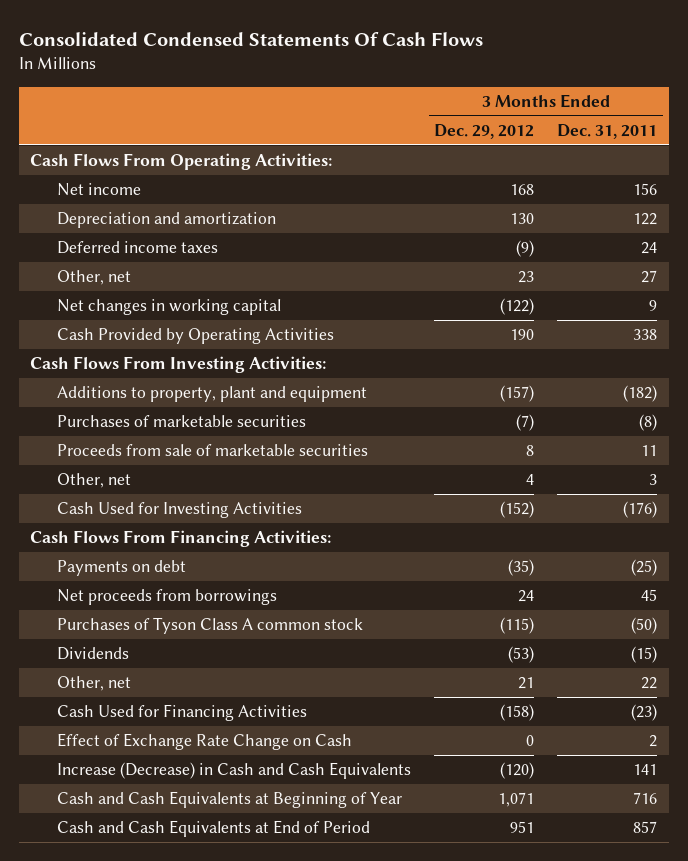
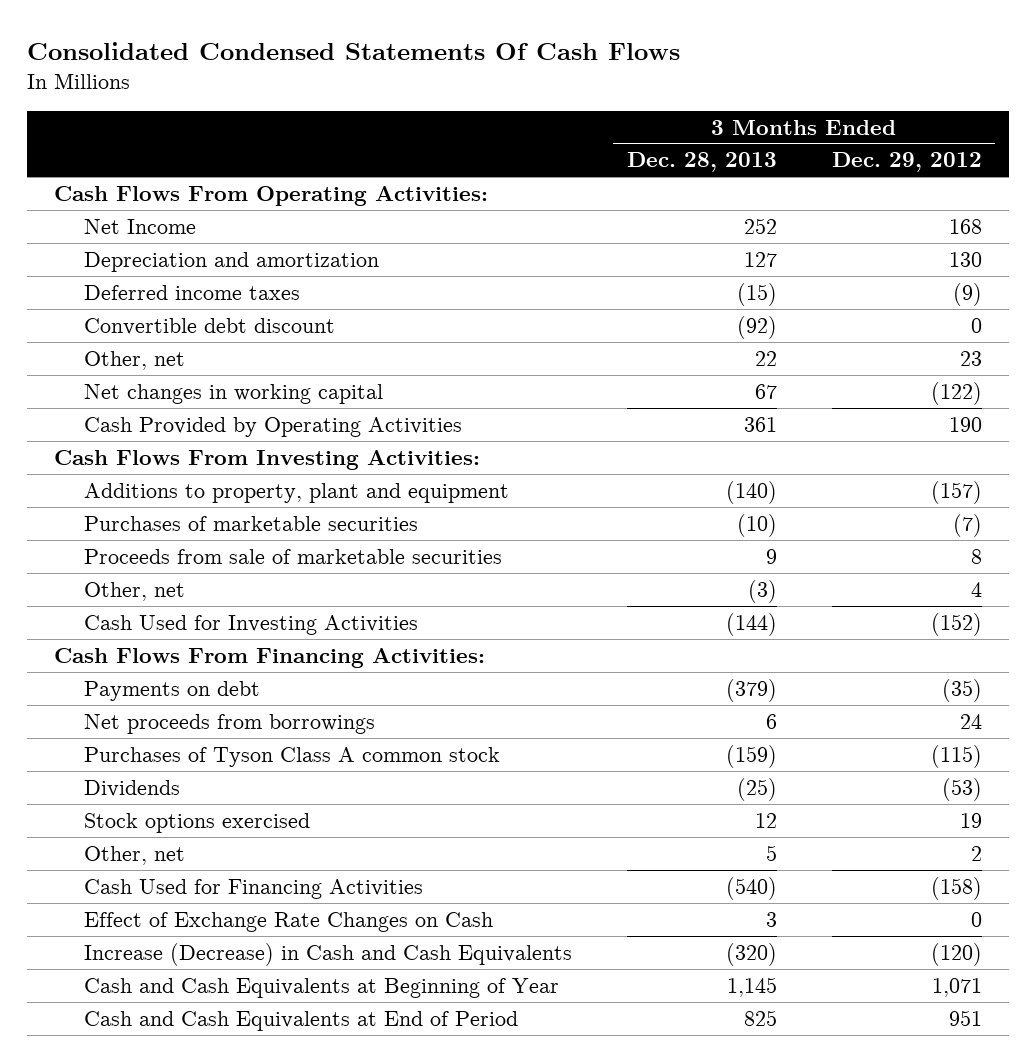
- | 3 Months Ended Dec. 29, 2012 | 3 Months Ended Dec. 31, 2011
+ | 3 Months Ended Dec. 28, 2013 | 3 Months Ended Dec. 29, 2012
- Net income | 168 | 156
+ Net Income | 252 | 168
+ Convertible debt discount | (92) | 0
- Other, net | 21 | 22
+ Stock options exercised | 12 | 19
+ Other, net | 5 | 2
- Effect of Exchange Rate Change on Cash | 0 | 2
+ Effect of Exchange Rate Changes on Cash | 3 | 0

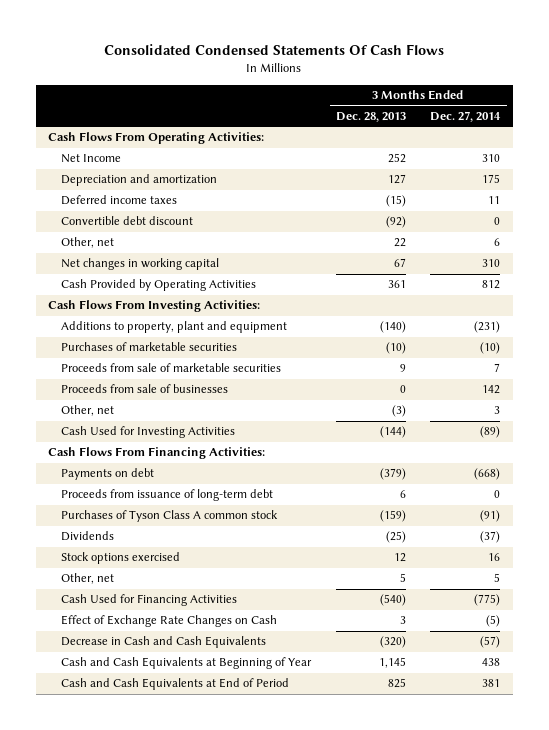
- | 3 Months Ended Dec. 28, 2013 | 3 Months Ended Dec. 29, 2012
+ | 3 Months Ended Dec. 28, 2013 | 3 Months Ended Dec. 27, 2014
+ Proceeds from sale of businesses | 0 | 142
- Net proceeds from borrowings | 6 | 24
+ Proceeds from issuance of long-term debt | 6 | 0
- Increase (Decrease) in Cash and Cash Equivalents | (320) | (120)
+ Decrease in Cash and Cash Equivalents | (320) | (57)

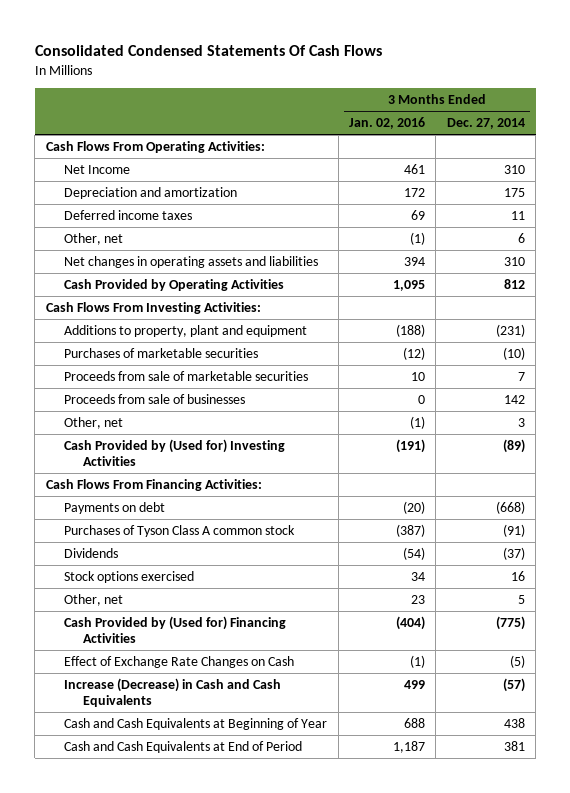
- | 3 Months Ended Dec. 28, 2013 | 3 Months Ended Dec. 27, 2014
+ | 3 Months Ended Jan. 02, 2016 | 3 Months Ended Dec. 27, 2014
- Convertible debt discount | (92) | 0
- Net changes in working capital | 67 | 310
+ Net changes in operating assets and liabilities | 394 | 310
- Cash Used for Investing Activities | (144) | (89)
+ Cash Provided by (Used for) Investing Activities | (191) | (89)
- Proceeds from issuance of long-term debt | 6 | 0
- Cash Used for Financing Activities | (540) | (775)
+ Cash Provided by (Used for) Financing Activities | (404) | (775)
- Decrease in Cash and Cash Equivalents | (320) | (57)
+ Increase (Decrease) in Cash and Cash Equivalents | 499 | (57)

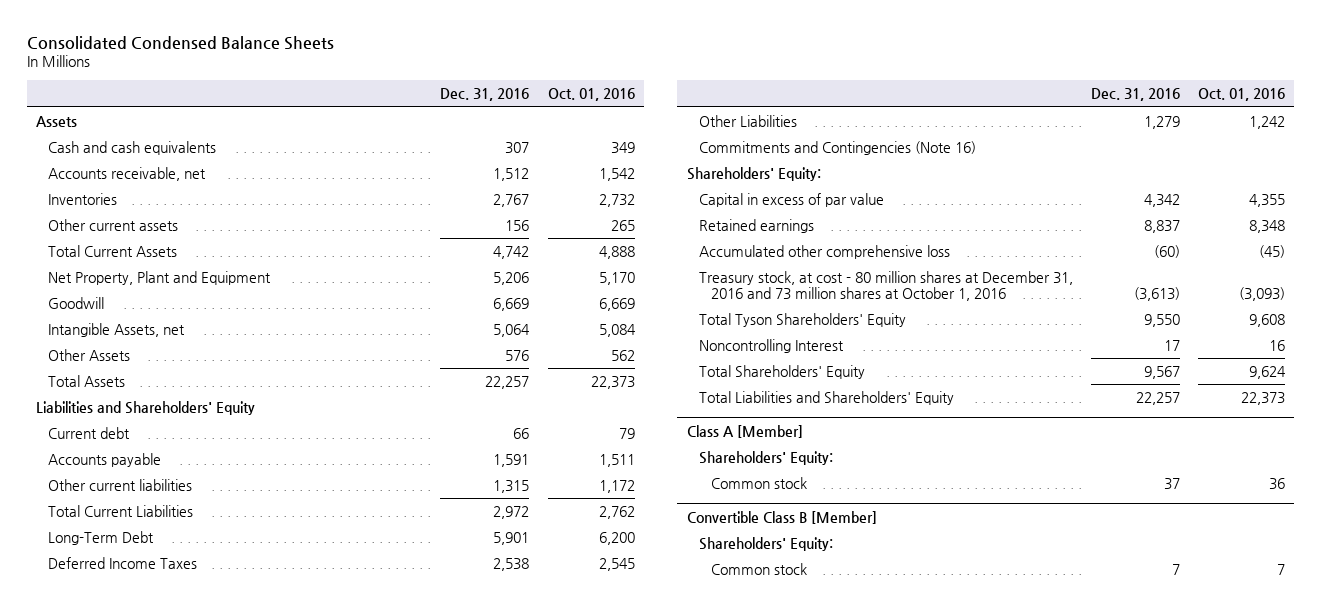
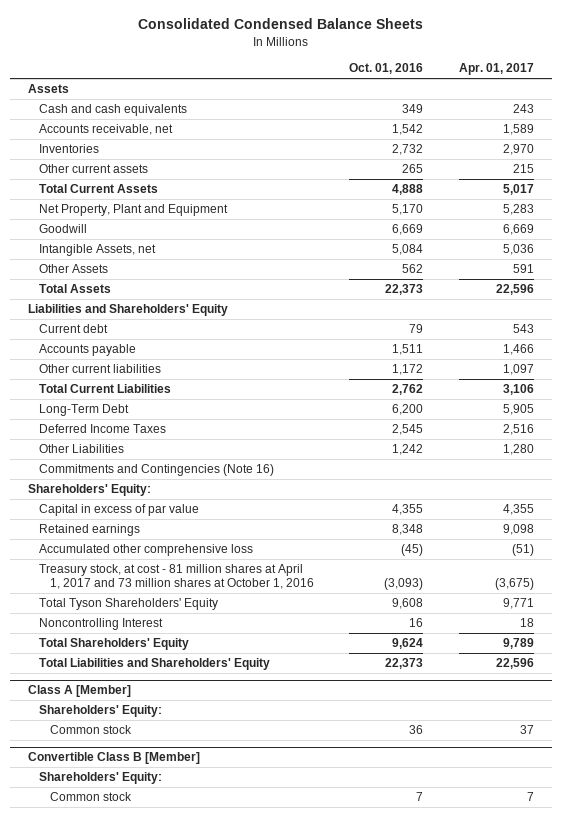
- | Dec. 31, 2016 | Oct. 01, 2016
+ | Oct. 01, 2016 | Apr. 01, 2017
- Treasury stock, at cost - 80 million shares at December 31, 2016 and 73 million shares at October 1, 2016 | (3,613) | (3,093)
+ Treasury stock, at cost - 81 million shares at April 1, 2017 and 73 million shares at October 1, 2016 | (3,093) | (3,675)

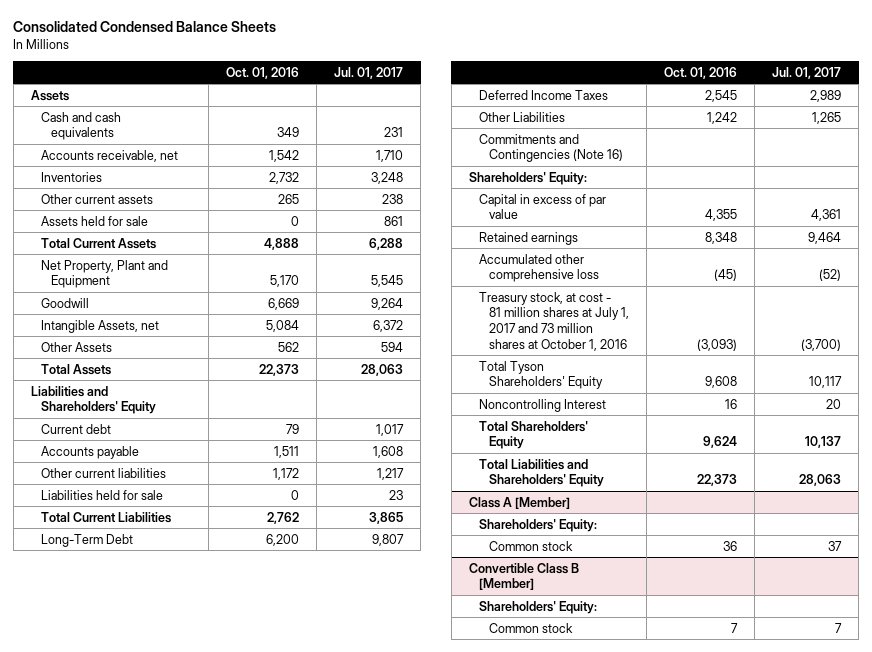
- | Oct. 01, 2016 | Apr. 01, 2017
+ | Oct. 01, 2016 | Jul. 01, 2017
+ Assets held for sale | 0 | 861
+ Liabilities held for sale | 0 | 23
- Treasury stock, at cost - 81 million shares at April 1, 2017 and 73 million shares at October 1, 2016 | (3,093) | (3,675)
+ Treasury stock, at cost - 81 million shares at July 1, 2017 and 73 million shares at October 1, 2016 | (3,093) | (3,700)

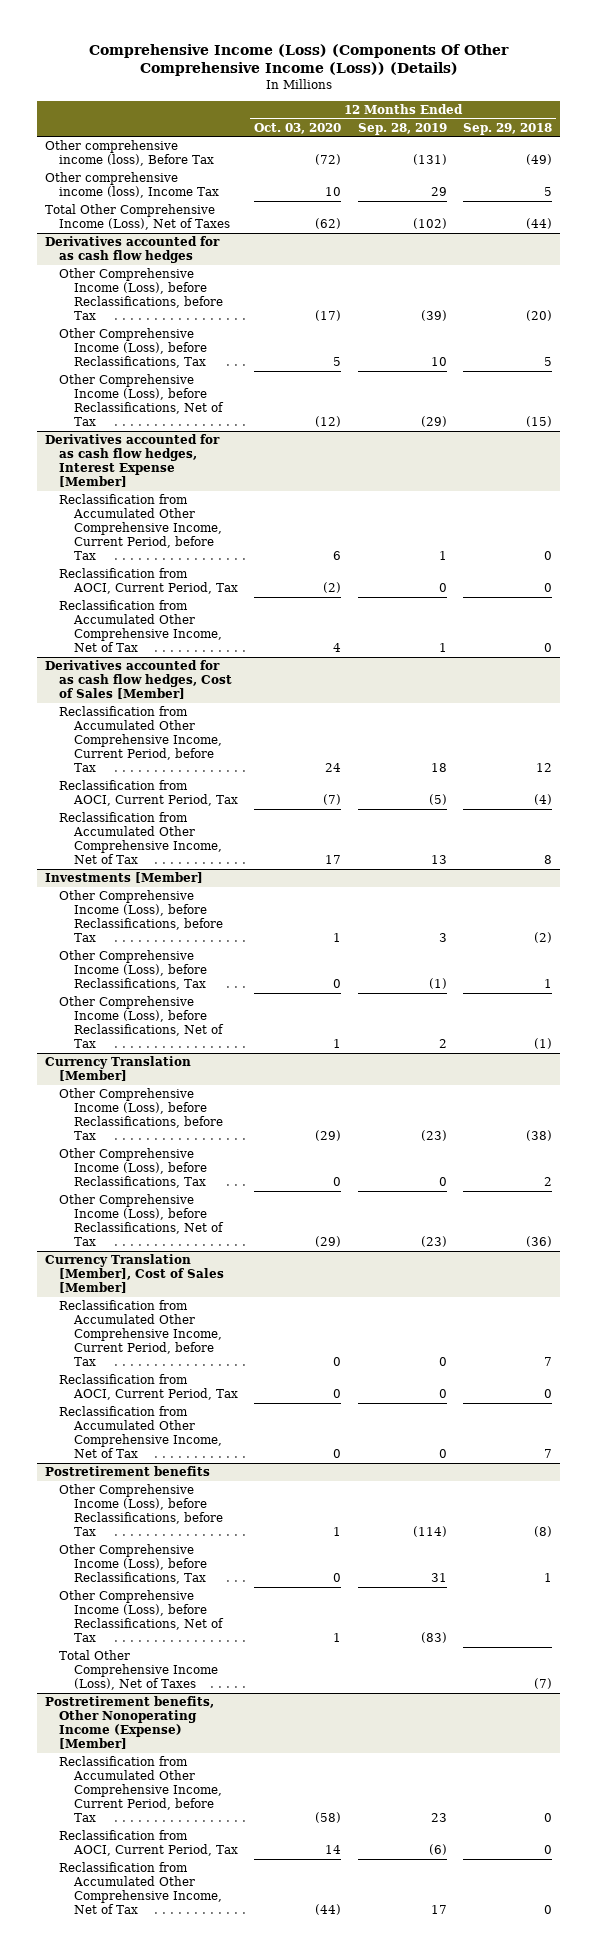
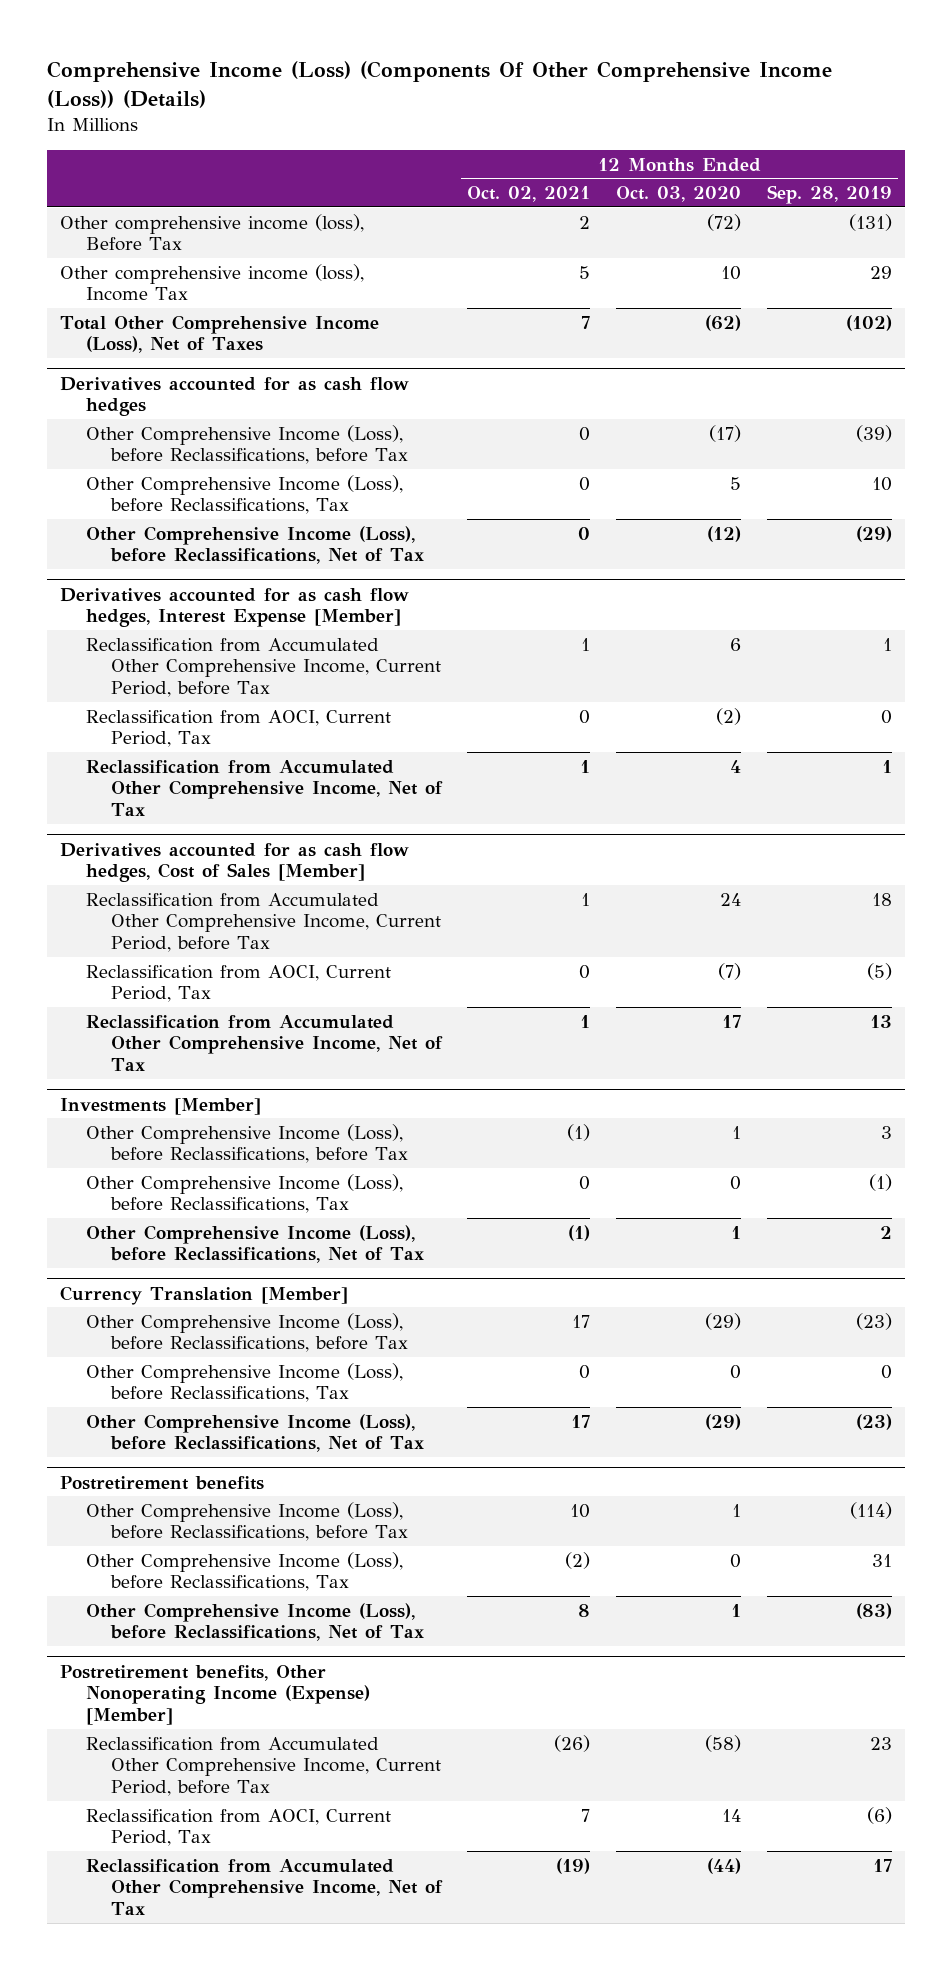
- | 12 Months Ended Oct. 03, 2020 | 12 Months Ended Sep. 28, 2019 | 12 Months Ended Sep. 29, 2018
+ | 12 Months Ended Oct. 02, 2021 | 12 Months Ended Oct. 03, 2020 | 12 Months Ended Sep. 28, 2019
- Currency Translation [Member], Cost of Sales [Member]
- Reclassification from Accumulated Other Comprehensive Income, Current Period, before Tax | 0 | 0 | 7
- Reclassification from AOCI, Current Period, Tax | 0 | 0 | 0
- Reclassification from Accumulated Other Comprehensive Income, Net of Tax | 0 | 0 | 7
@ Postretirement benefits
- Total Other Comprehensive Income (Loss), Net of Taxes | | | (7)

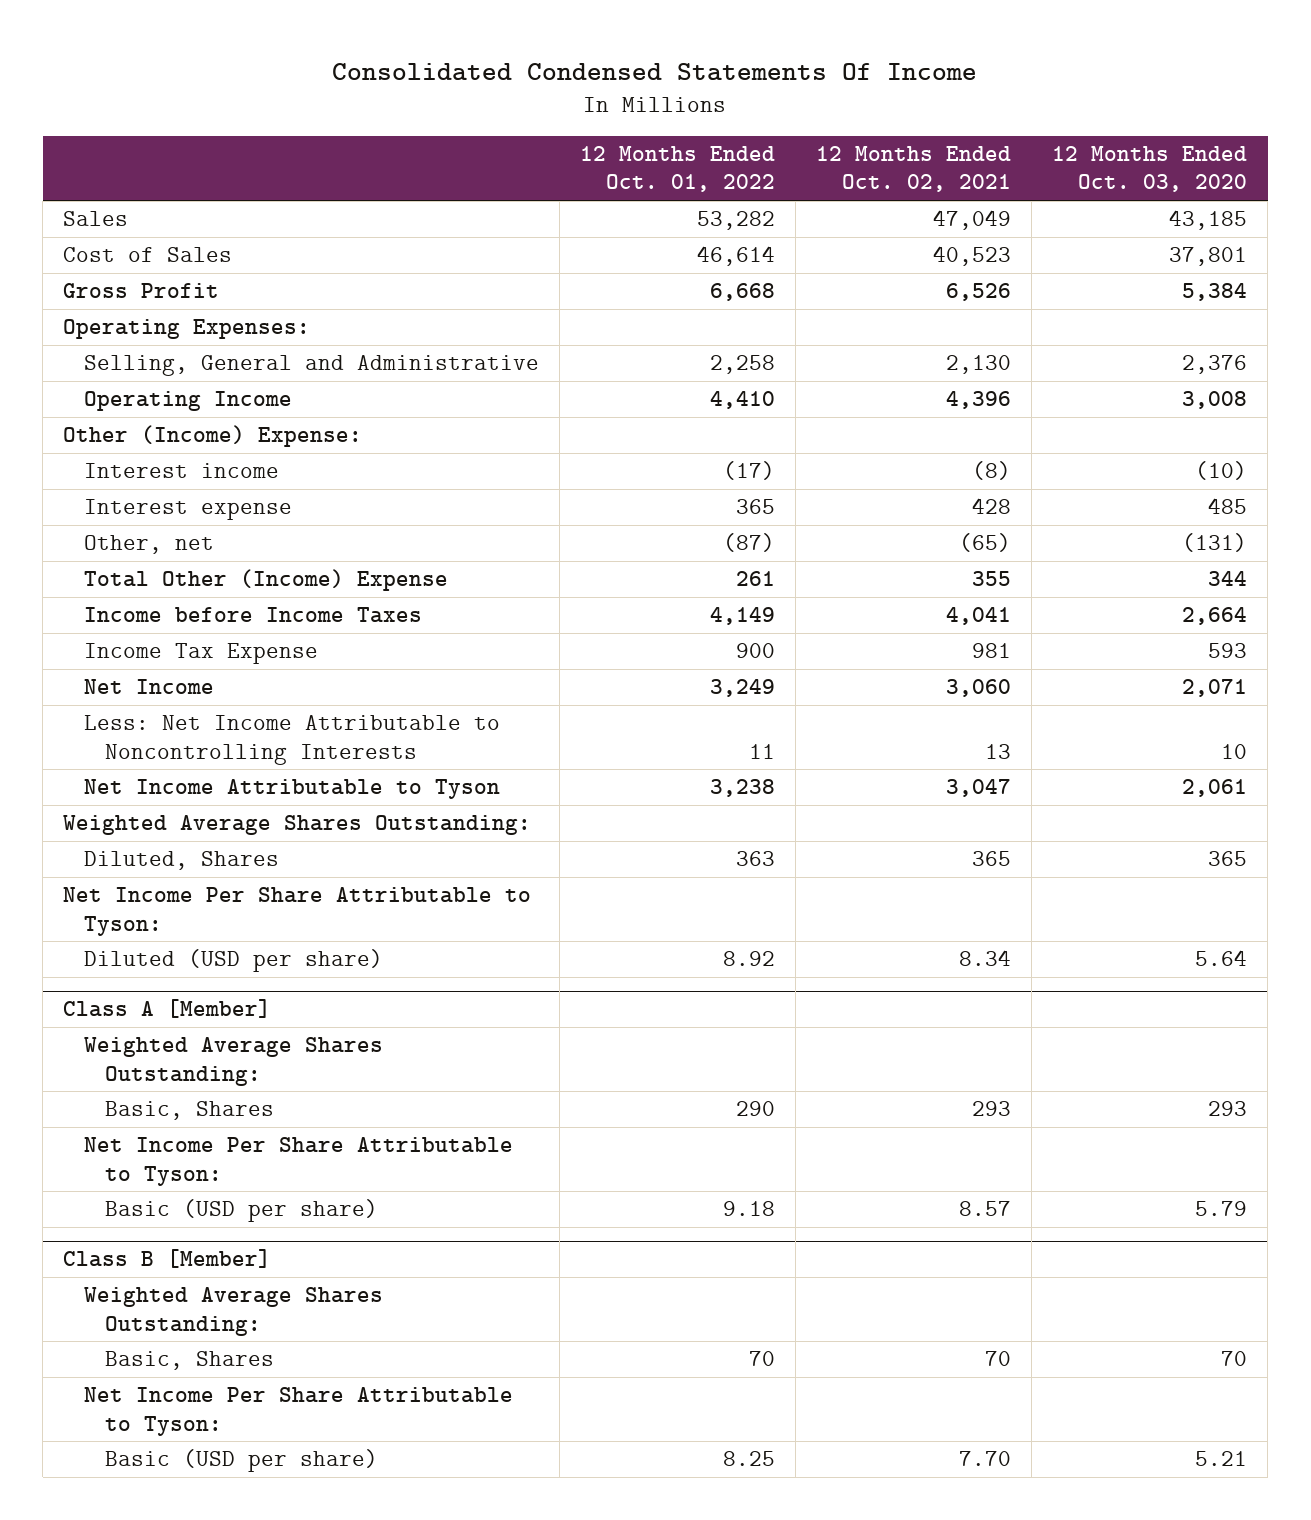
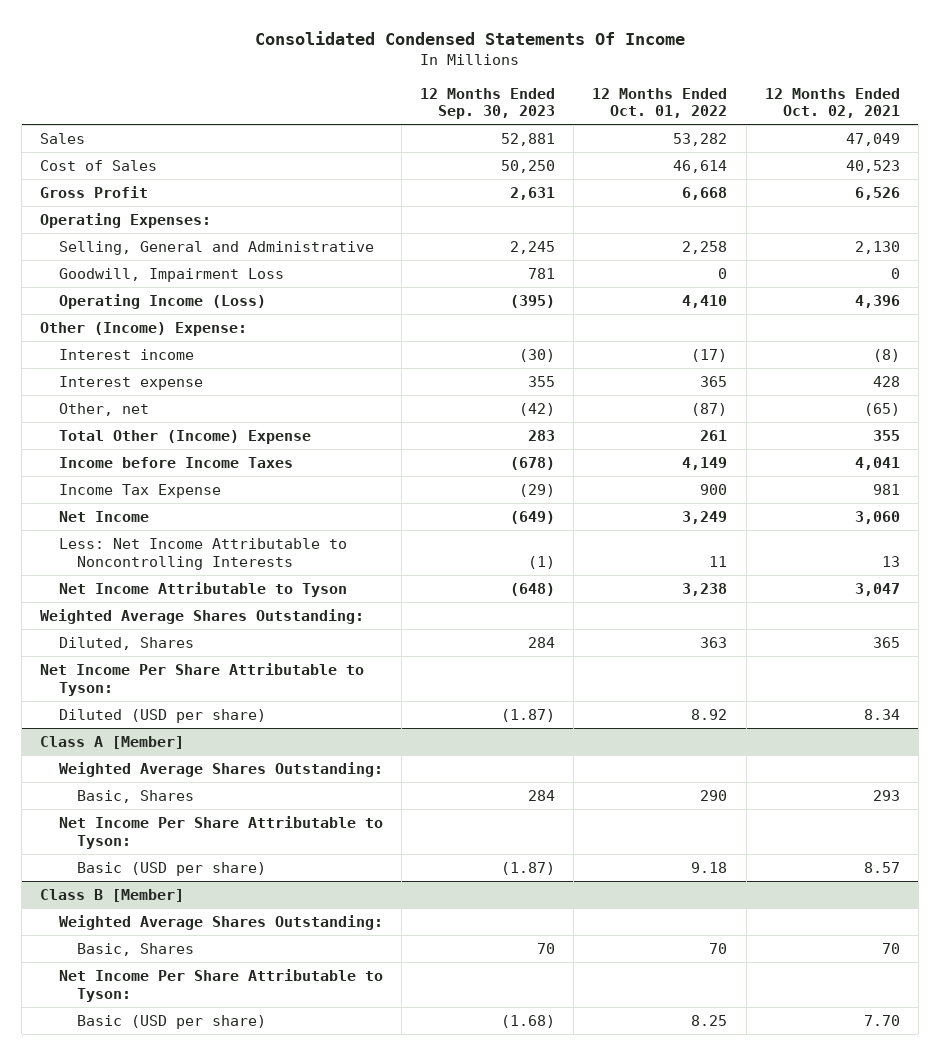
- | 12 Months Ended Oct. 01, 2022 | 12 Months Ended Oct. 02, 2021 | 12 Months Ended Oct. 03, 2020
+ | 12 Months Ended Sep. 30, 2023 | 12 Months Ended Oct. 01, 2022 | 12 Months Ended Oct. 02, 2021
- Operating Income | 4,410 | 4,396 | 3,008
+ Goodwill, Impairment Loss | 781 | 0 | 0
+ Operating Income (Loss) | (395) | 4,410 | 4,396

